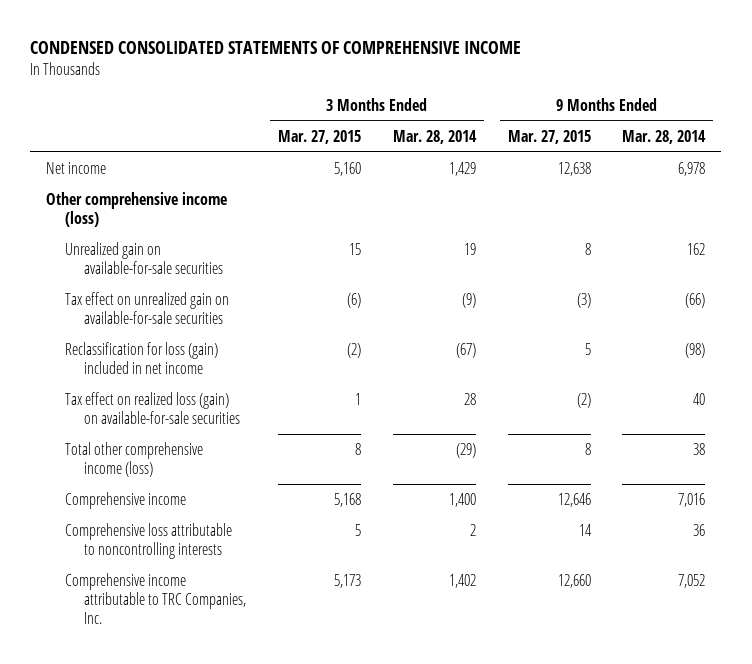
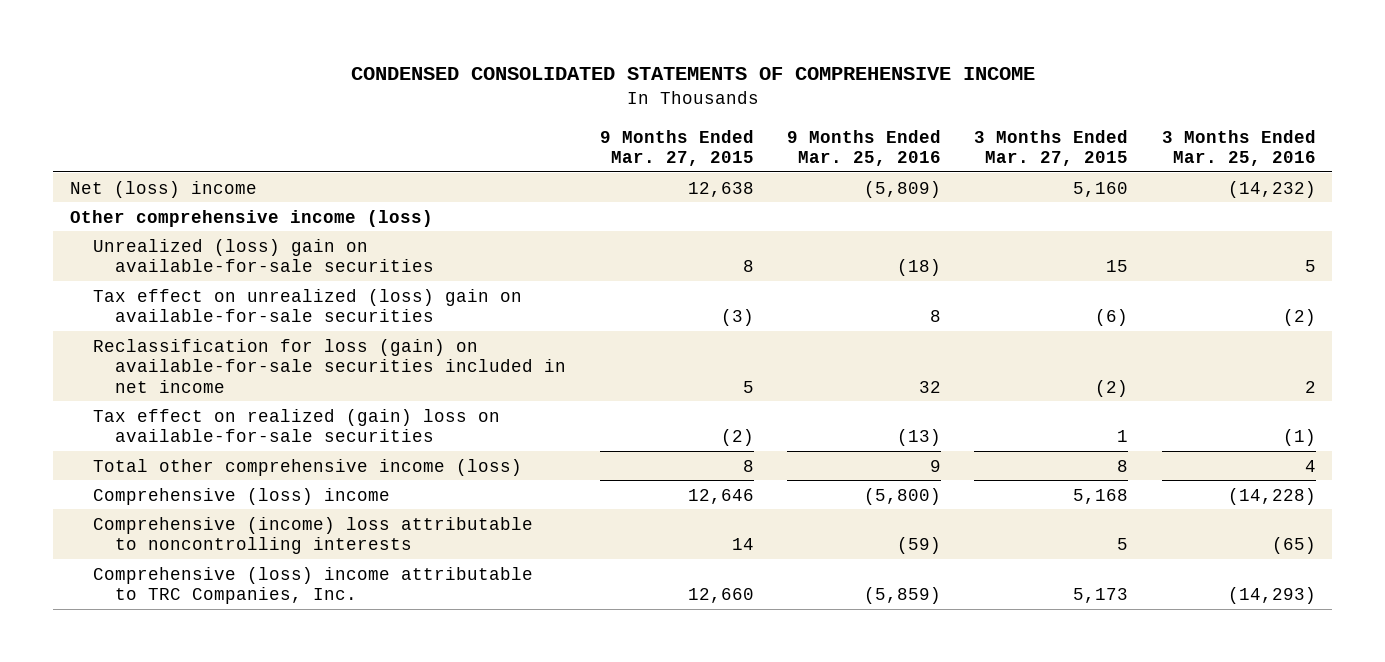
- | 3 Months Ended Mar. 27, 2015 | 3 Months Ended Mar. 28, 2014 | 9 Months Ended Mar. 27, 2015 | 9 Months Ended Mar. 28, 2014
+ | 9 Months Ended Mar. 27, 2015 | 9 Months Ended Mar. 25, 2016 | 3 Months Ended Mar. 27, 2015 | 3 Months Ended Mar. 25, 2016
- Net income | 5,160 | 1,429 | 12,638 | 6,978
+ Net (loss) income | 12,638 | (5,809) | 5,160 | (14,232)
- Unrealized gain on available-for-sale securities | 15 | 19 | 8 | 162
- Tax effect on unrealized gain on available-for-sale securities | (6) | (9) | (3) | (66)
- Reclassification for loss (gain) included in net income | (2) | (67) | 5 | (98)
- Tax effect on realized loss (gain) on available-for-sale securities | 1 | 28 | (2) | 40
+ Unrealized (loss) gain on available-for-sale securities | 8 | (18) | 15 | 5
+ Tax effect on unrealized (loss) gain on available-for-sale securities | (3) | 8 | (6) | (2)
+ Reclassification for loss (gain) on available-for-sale securities included in net income | 5 | 32 | (2) | 2
+ Tax effect on realized (gain) loss on available-for-sale securities | (2) | (13) | 1 | (1)
- Comprehensive income | 5,168 | 1,400 | 12,646 | 7,016
- Comprehensive loss attributable to noncontrolling interests | 5 | 2 | 14 | 36
- Comprehensive income attributable to TRC Companies, Inc. | 5,173 | 1,402 | 12,660 | 7,052
+ Comprehensive (loss) income | 12,646 | (5,800) | 5,168 | (14,228)
+ Comprehensive (income) loss attributable to noncontrolling interests | 14 | (59) | 5 | (65)
+ Comprehensive (loss) income attributable to TRC Companies, Inc. | 12,660 | (5,859) | 5,173 | (14,293)

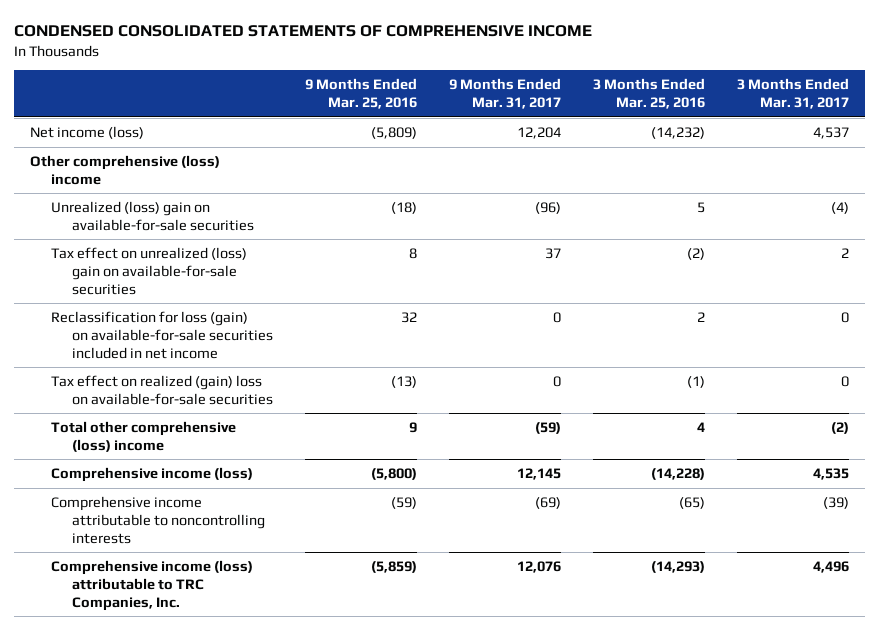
- | 9 Months Ended Mar. 27, 2015 | 9 Months Ended Mar. 25, 2016 | 3 Months Ended Mar. 27, 2015 | 3 Months Ended Mar. 25, 2016
+ | 9 Months Ended Mar. 25, 2016 | 9 Months Ended Mar. 31, 2017 | 3 Months Ended Mar. 25, 2016 | 3 Months Ended Mar. 31, 2017
- Net (loss) income | 12,638 | (5,809) | 5,160 | (14,232)
- Other comprehensive income (loss)
+ Net income (loss) | (5,809) | 12,204 | (14,232) | 4,537
+ Other comprehensive (loss) income
- Total other comprehensive income (loss) | 8 | 9 | 8 | 4
- Comprehensive (loss) income | 12,646 | (5,800) | 5,168 | (14,228)
- Comprehensive (income) loss attributable to noncontrolling interests | 14 | (59) | 5 | (65)
- Comprehensive (loss) income attributable to TRC Companies, Inc. | 12,660 | (5,859) | 5,173 | (14,293)
+ Total other comprehensive (loss) income | 9 | (59) | 4 | (2)
+ Comprehensive income (loss) | (5,800) | 12,145 | (14,228) | 4,535
+ Comprehensive income attributable to noncontrolling interests | (59) | (69) | (65) | (39)
+ Comprehensive income (loss) attributable to TRC Companies, Inc. | (5,859) | 12,076 | (14,293) | 4,496

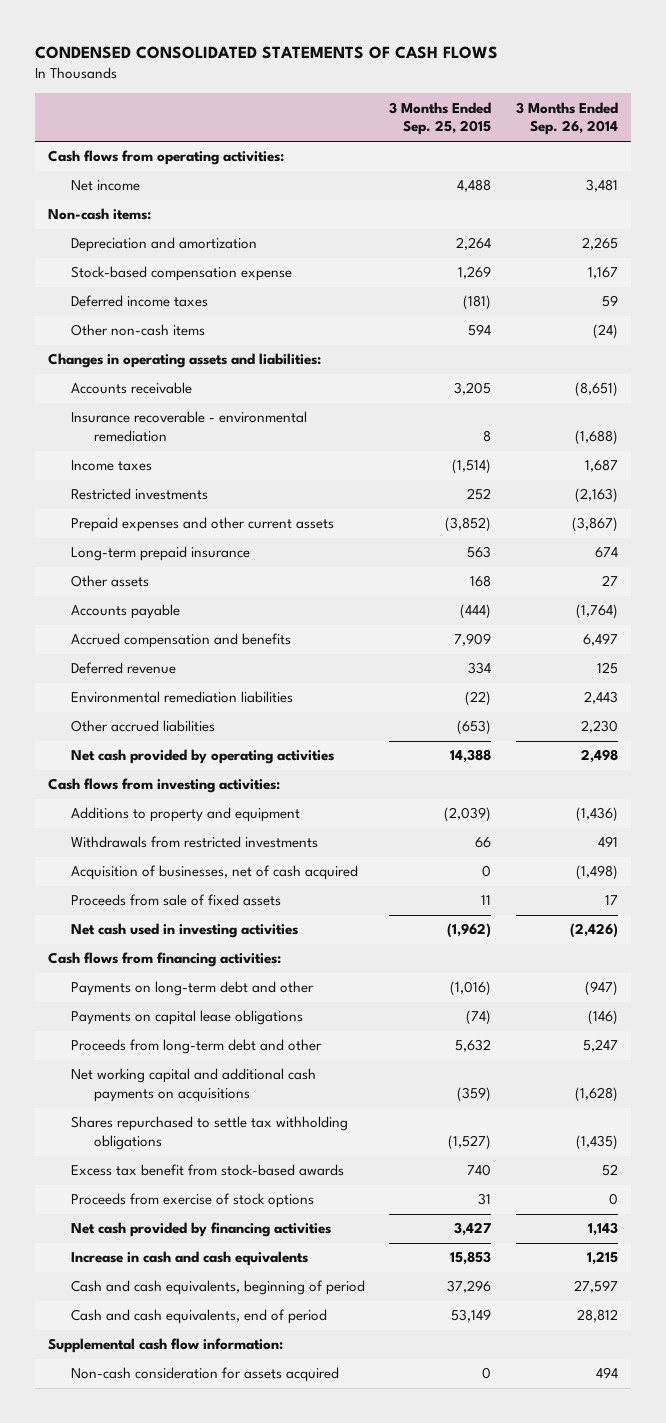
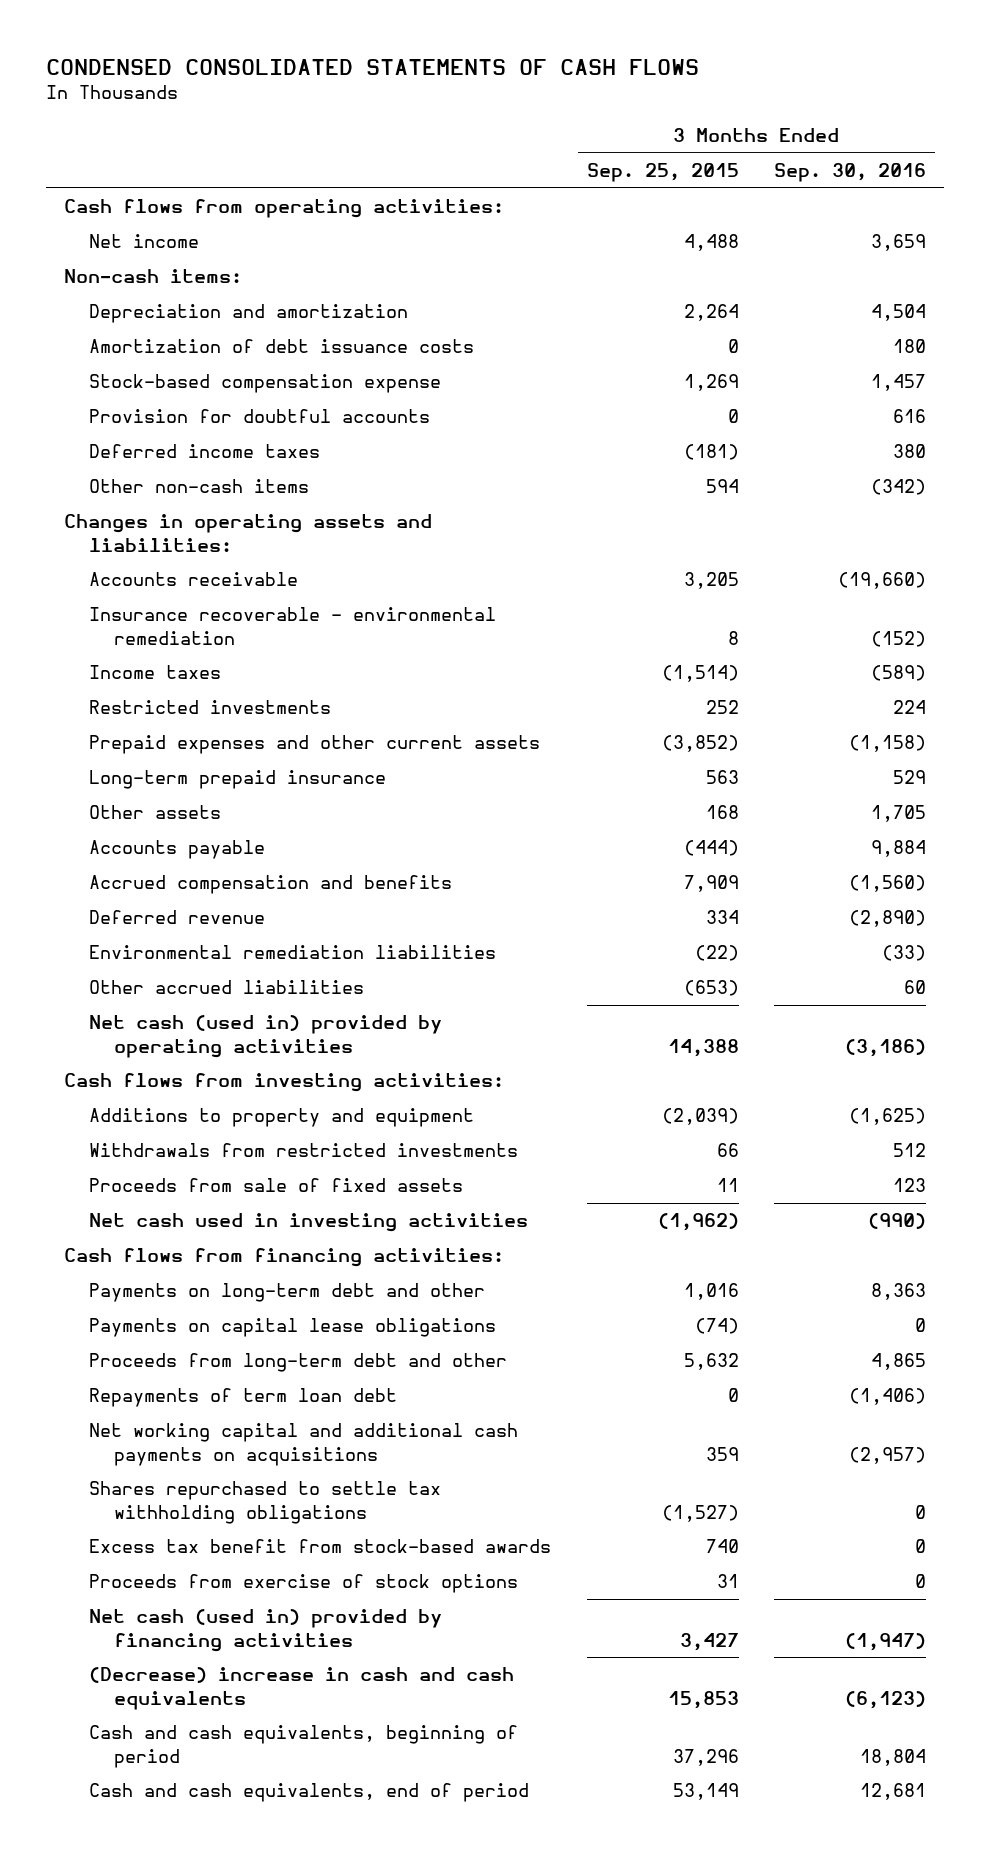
- | 3 Months Ended Sep. 25, 2015 | 3 Months Ended Sep. 26, 2014
+ | 3 Months Ended Sep. 25, 2015 | 3 Months Ended Sep. 30, 2016
+ Amortization of debt issuance costs | 0 | 180
+ Provision for doubtful accounts | 0 | 616
- Net cash provided by operating activities | 14,388 | 2,498
+ Net cash (used in) provided by operating activities | 14,388 | (3,186)
- Acquisition of businesses, net of cash acquired | 0 | (1,498)
- Payments on long-term debt and other | (1,016) | (947)
+ Payments on long-term debt and other | 1,016 | 8,363
- Net working capital and additional cash payments on acquisitions | (359) | (1,628)
+ Repayments of term loan debt | 0 | (1,406)
+ Net working capital and additional cash payments on acquisitions | 359 | (2,957)
- Net cash provided by financing activities | 3,427 | 1,143
- Increase in cash and cash equivalents | 15,853 | 1,215
+ Net cash (used in) provided by financing activities | 3,427 | (1,947)
+ (Decrease) increase in cash and cash equivalents | 15,853 | (6,123)
- Supplemental cash flow information:
- Non-cash consideration for assets acquired | 0 | 494

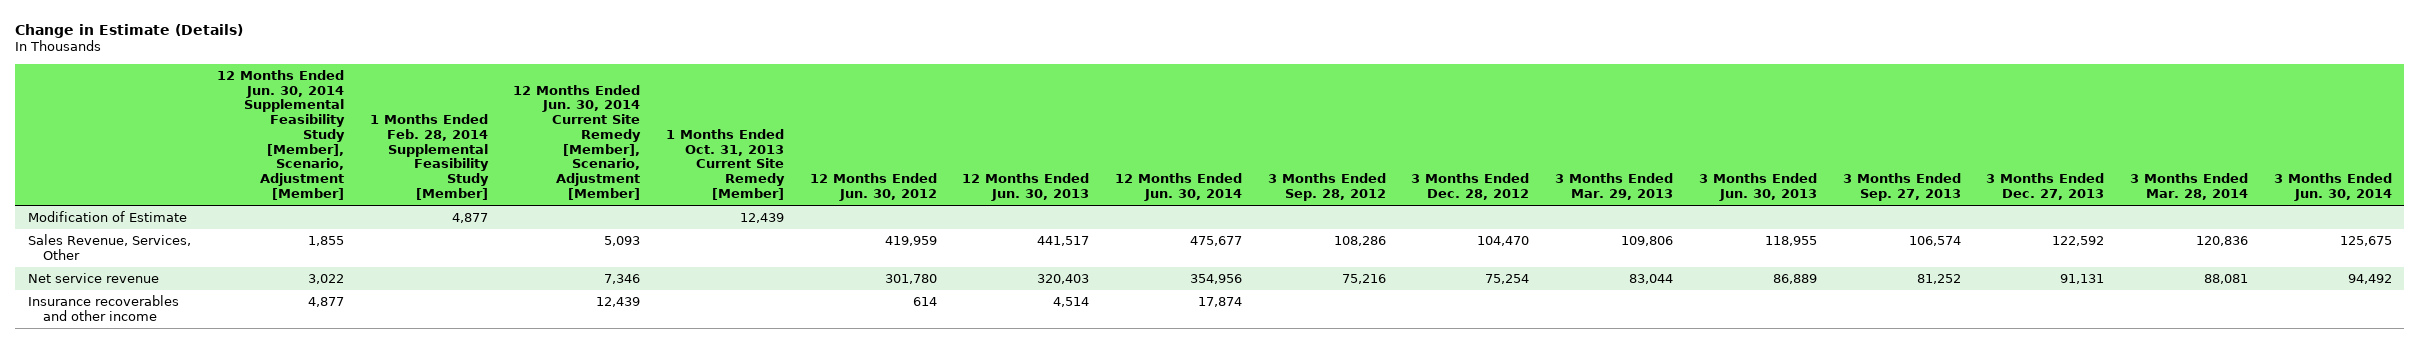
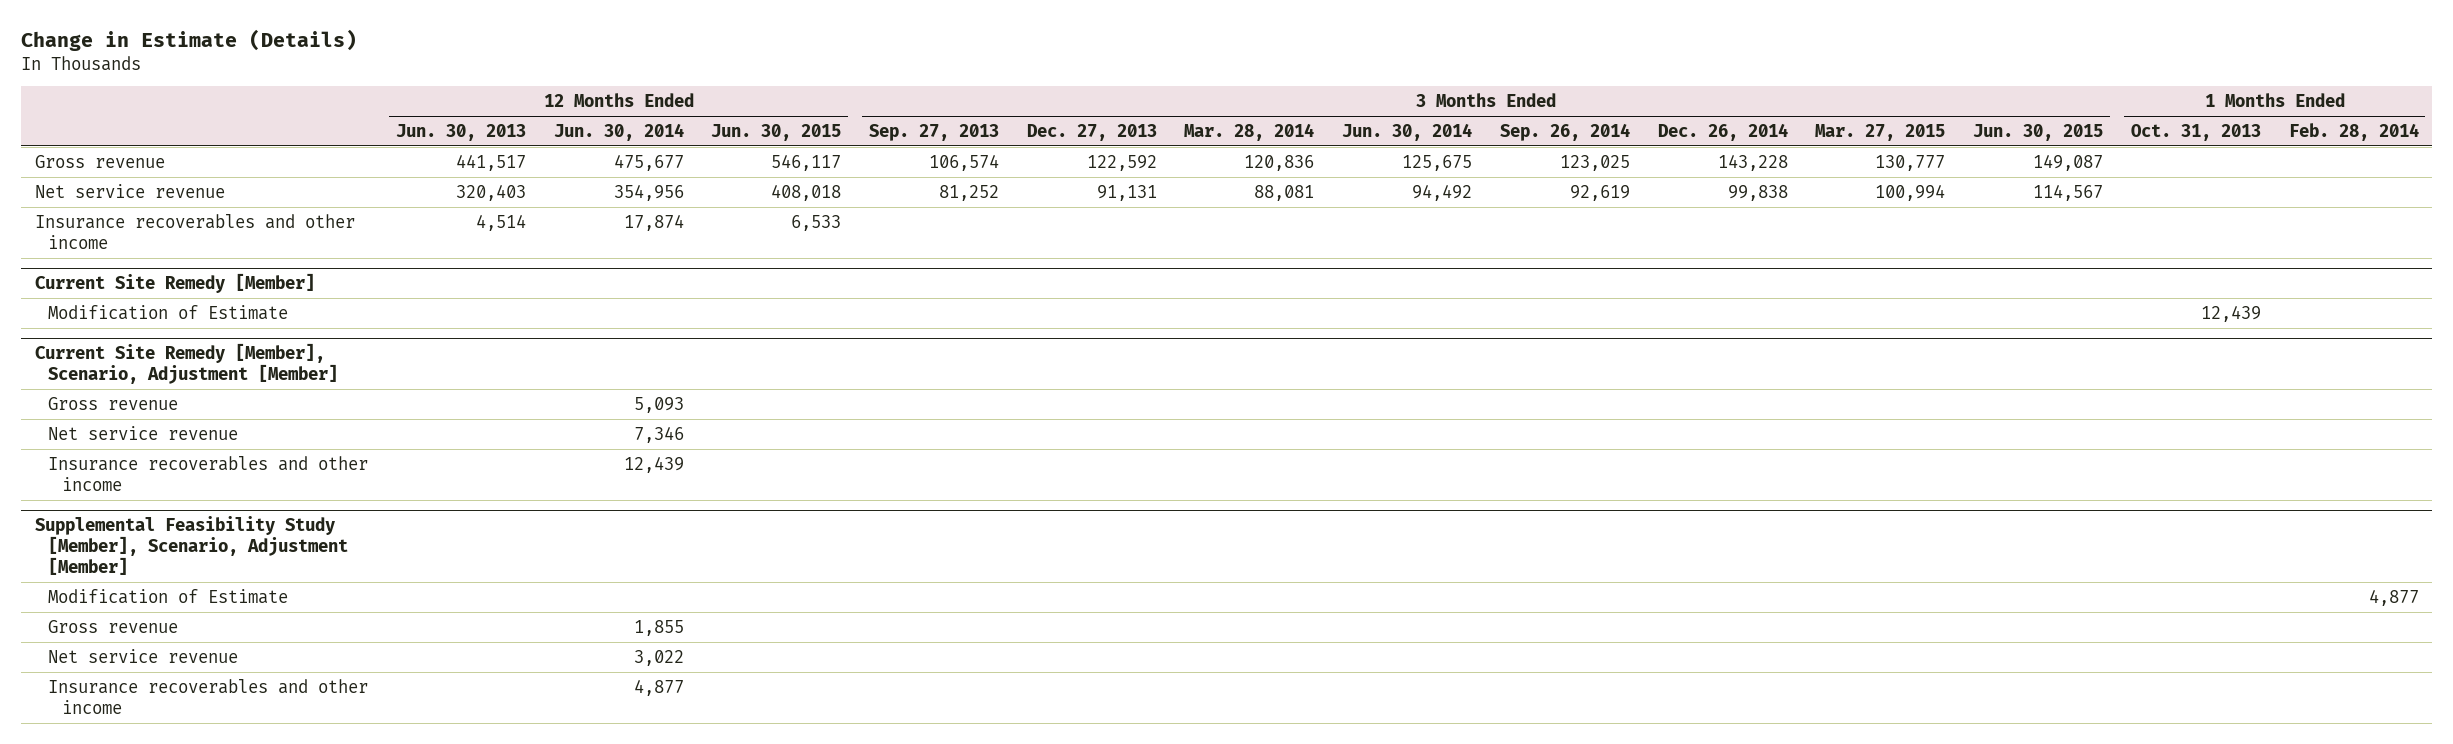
- | 12 Months Ended Jun. 30, 2014 Supplemental Feasibility Study [Member], Scenario, Adjustment [Member] | 1 Months Ended Feb. 28, 2014 Supplemental Feasibility Study [Member] | 12 Months Ended Jun. 30, 2014 Current Site Remedy [Member], Scenario, Adjustment [Member] | 1 Months Ended Oct. 31, 2013 Current Site Remedy [Member] | 12 Months Ended Jun. 30, 2012 | 12 Months Ended Jun. 30, 2013 | 12 Months Ended Jun. 30, 2014 | 3 Months Ended Sep. 28, 2012 | 3 Months Ended Dec. 28, 2012 | 3 Months Ended Mar. 29, 2013 | 3 Months Ended Jun. 30, 2013 | 3 Months Ended Sep. 27, 2013 | 3 Months Ended Dec. 27, 2013 | 3 Months Ended Mar. 28, 2014 | 3 Months Ended Jun. 30, 2014
+ | 12 Months Ended Jun. 30, 2013 | 12 Months Ended Jun. 30, 2014 | 12 Months Ended Jun. 30, 2015 | 3 Months Ended Sep. 27, 2013 | 3 Months Ended Dec. 27, 2013 | 3 Months Ended Mar. 28, 2014 | 3 Months Ended Jun. 30, 2014 | 3 Months Ended Sep. 26, 2014 | 3 Months Ended Dec. 26, 2014 | 3 Months Ended Mar. 27, 2015 | 3 Months Ended Jun. 30, 2015 | 1 Months Ended Oct. 31, 2013 | 1 Months Ended Feb. 28, 2014
- Modification of Estimate | | 4,877 | | 12,439 | | | | | | | | | | |
- Sales Revenue, Services, Other | 1,855 | | 5,093 | | 419,959 | 441,517 | 475,677 | 108,286 | 104,470 | 109,806 | 118,955 | 106,574 | 122,592 | 120,836 | 125,675
+ Gross revenue | 441,517 | 475,677 | 546,117 | 106,574 | 122,592 | 120,836 | 125,675 | 123,025 | 143,228 | 130,777 | 149,087 | |
+ Current Site Remedy [Member]
+ Modification of Estimate | | | | | | | | | | | | 12,439 |
+ Current Site Remedy [Member], Scenario, Adjustment [Member]
+ Gross revenue | | 5,093 | | | | | | | | | | |
+ Net service revenue | | 7,346 | | | | | | | | | | |
+ Insurance recoverables and other income | | 12,439 | | | | | | | | | | |
+ Supplemental Feasibility Study [Member], Scenario, Adjustment [Member]
+ Modification of Estimate | | | | | | | | | | | | | 4,877
+ Gross revenue | | 1,855 | | | | | | | | | | |
+ Net service revenue | | 3,022 | | | | | | | | | | |
+ Insurance recoverables and other income | | 4,877 | | | | | | | | | | |

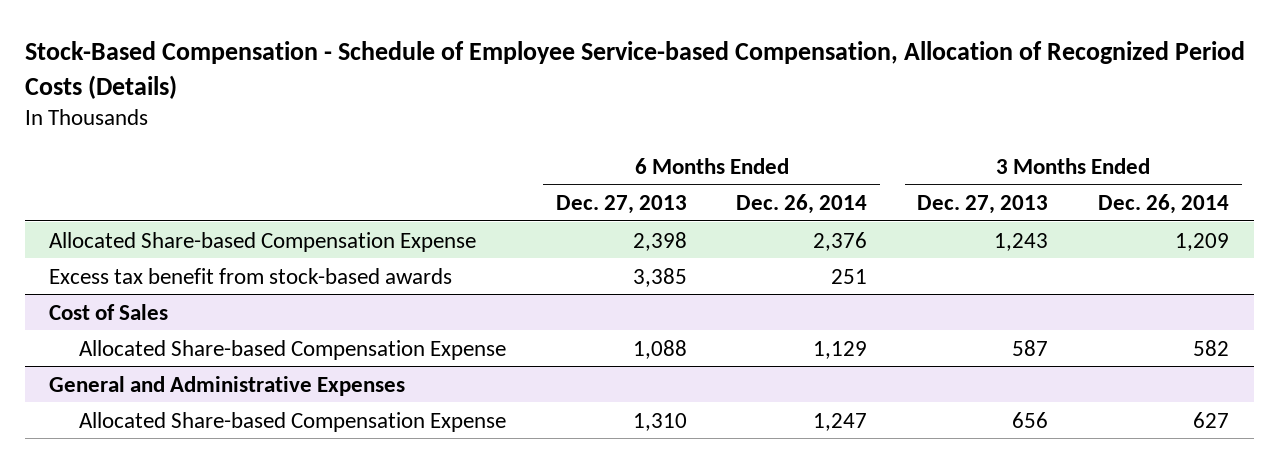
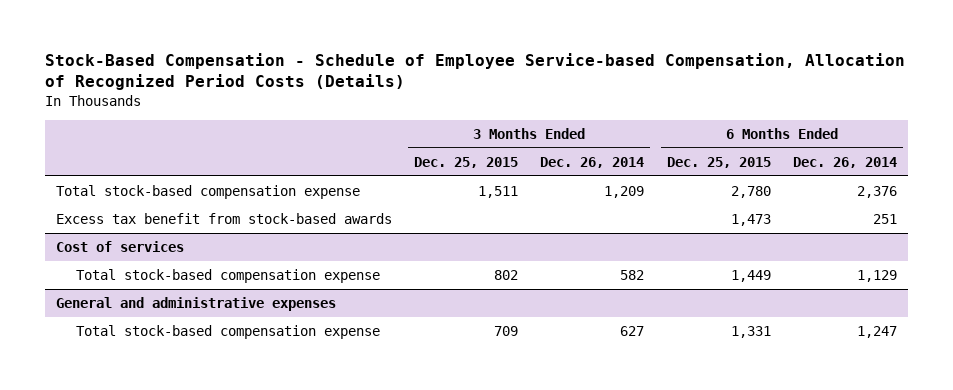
- | 6 Months Ended Dec. 27, 2013 | 6 Months Ended Dec. 26, 2014 | 3 Months Ended Dec. 27, 2013 | 3 Months Ended Dec. 26, 2014
+ | 3 Months Ended Dec. 25, 2015 | 3 Months Ended Dec. 26, 2014 | 6 Months Ended Dec. 25, 2015 | 6 Months Ended Dec. 26, 2014
- Allocated Share-based Compensation Expense | 2,398 | 2,376 | 1,243 | 1,209
+ Total stock-based compensation expense | 1,511 | 1,209 | 2,780 | 2,376
- Cost of Sales
- Allocated Share-based Compensation Expense | 1,088 | 1,129 | 587 | 582
- General and Administrative Expenses
- Allocated Share-based Compensation Expense | 1,310 | 1,247 | 656 | 627
+ Cost of services
+ Total stock-based compensation expense | 802 | 582 | 1,449 | 1,129
+ General and administrative expenses
+ Total stock-based compensation expense | 709 | 627 | 1,331 | 1,247

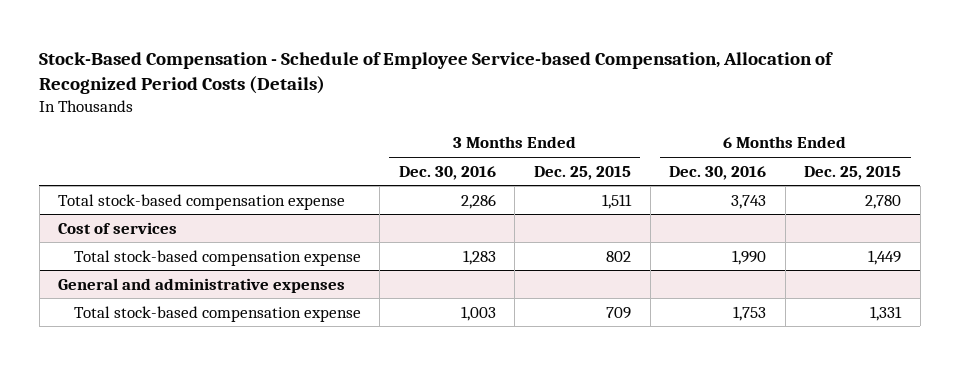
- | 3 Months Ended Dec. 25, 2015 | 3 Months Ended Dec. 26, 2014 | 6 Months Ended Dec. 25, 2015 | 6 Months Ended Dec. 26, 2014
+ | 3 Months Ended Dec. 30, 2016 | 3 Months Ended Dec. 25, 2015 | 6 Months Ended Dec. 30, 2016 | 6 Months Ended Dec. 25, 2015
- Excess tax benefit from stock-based awards | | | 1,473 | 251

